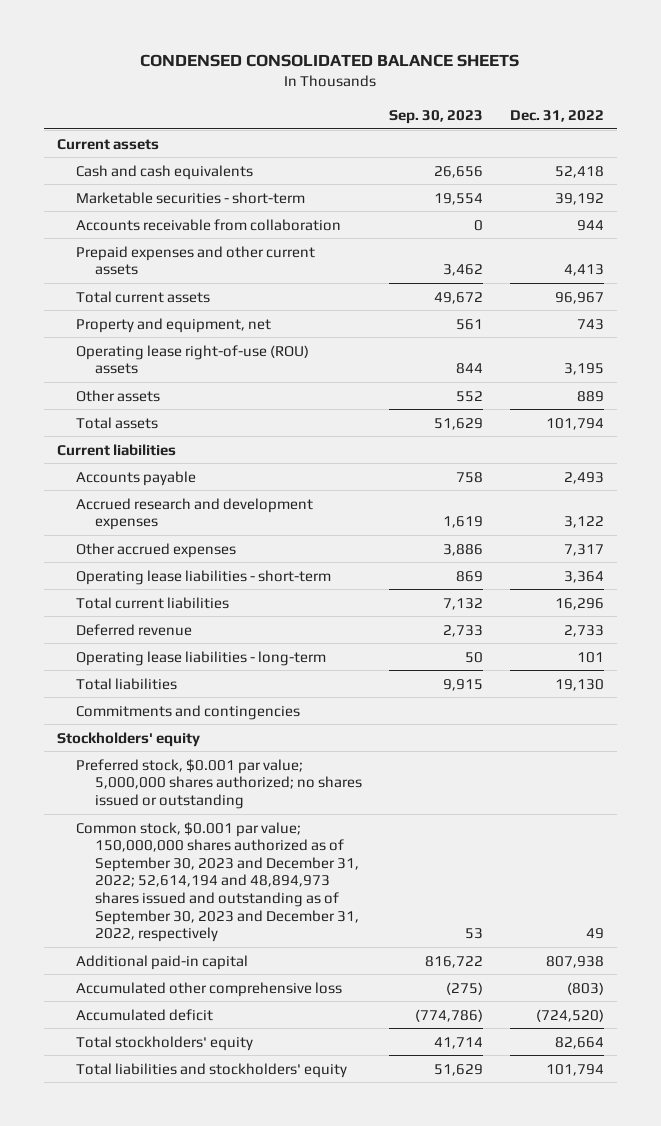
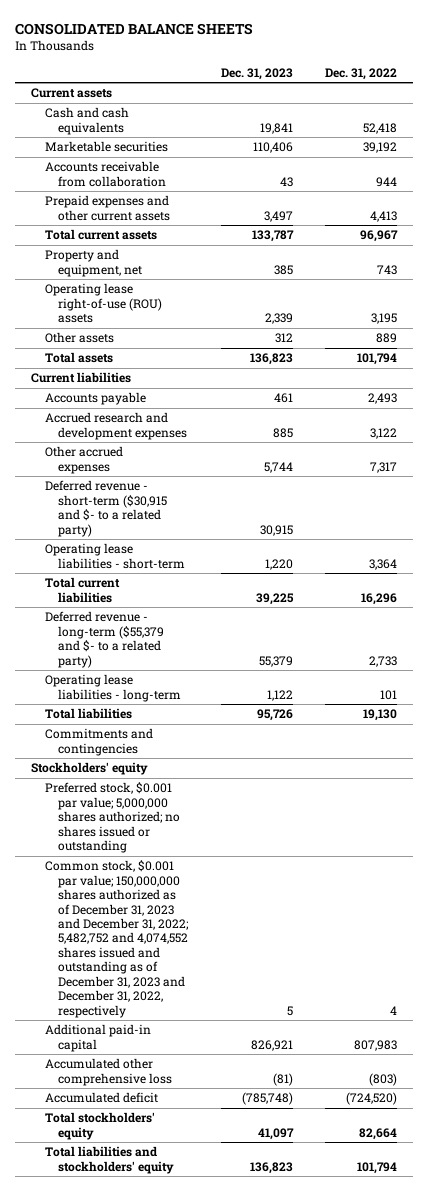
- CONDENSED CONSOLIDATED BALANCE SHEETS
+ CONSOLIDATED BALANCE SHEETS
- | Sep. 30, 2023 | Dec. 31, 2022
+ | Dec. 31, 2023 | Dec. 31, 2022
- Marketable securities - short-term | 19,554 | 39,192
+ Marketable securities | 110,406 | 39,192
+ Deferred revenue - short-term ($30,915 and $- to a related party) | 30,915 |
- Deferred revenue | 2,733 | 2,733
+ Deferred revenue - long-term ($55,379 and $- to a related party) | 55,379 | 2,733
- Common stock, $0.001 par value; 150,000,000 shares authorized as of September 30, 2023 and December 31, 2022; 52,614,194 and 48,894,973 shares issued and outstanding as of September 30, 2023 and December 31, 2022, respectively | 53 | 49
- Additional paid-in capital | 816,722 | 807,938
+ Common stock, $0.001 par value; 150,000,000 shares authorized as of December 31, 2023 and December 31, 2022; 5,482,752 and 4,074,552 shares issued and outstanding as of December 31, 2023 and December 31, 2022, respectively | 5 | 4
+ Additional paid-in capital | 826,921 | 807,983

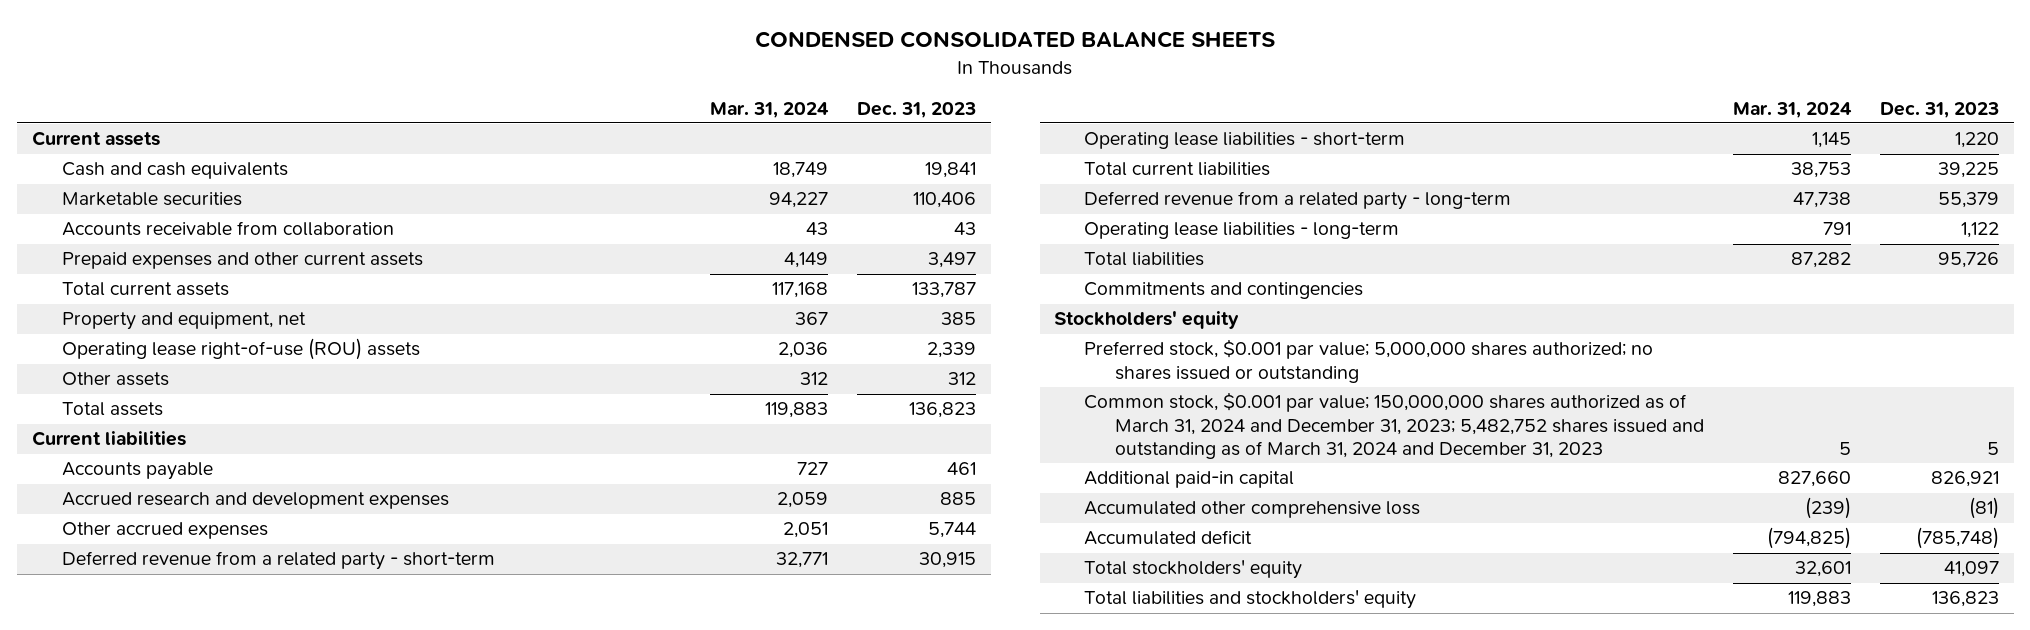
- CONSOLIDATED BALANCE SHEETS
+ CONDENSED CONSOLIDATED BALANCE SHEETS
- | Dec. 31, 2023 | Dec. 31, 2022
+ | Mar. 31, 2024 | Dec. 31, 2023
- Deferred revenue - short-term ($30,915 and $- to a related party) | 30,915 |
+ Deferred revenue from a related party - short-term | 32,771 | 30,915
- Deferred revenue - long-term ($55,379 and $- to a related party) | 55,379 | 2,733
+ Deferred revenue from a related party - long-term | 47,738 | 55,379
- Common stock, $0.001 par value; 150,000,000 shares authorized as of December 31, 2023 and December 31, 2022; 5,482,752 and 4,074,552 shares issued and outstanding as of December 31, 2023 and December 31, 2022, respectively | 5 | 4
+ Common stock, $0.001 par value; 150,000,000 shares authorized as of March 31, 2024 and December 31, 2023; 5,482,752 shares issued and outstanding as of March 31, 2024 and December 31, 2023 | 5 | 5

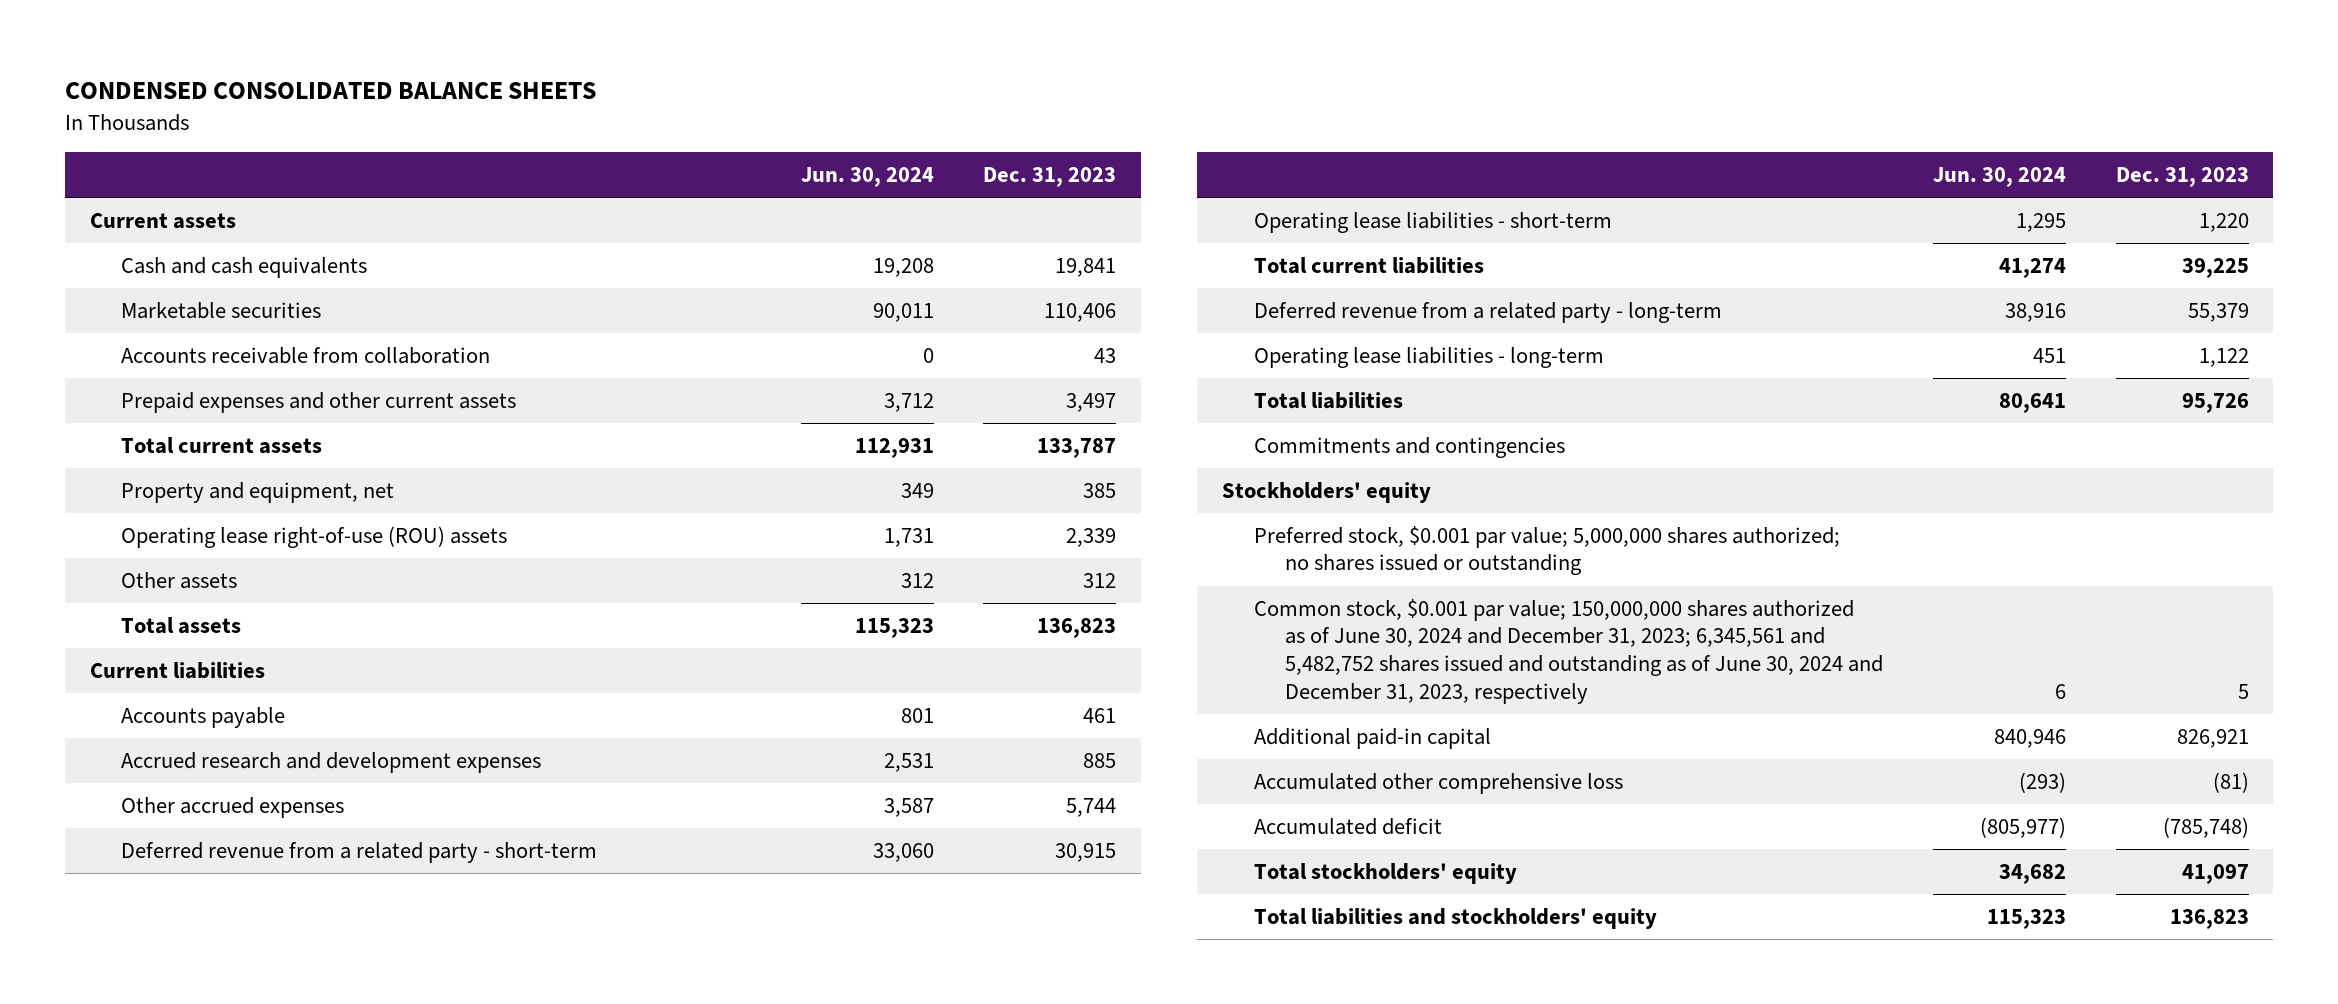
- | Mar. 31, 2024 | Dec. 31, 2023
+ | Jun. 30, 2024 | Dec. 31, 2023
- Common stock, $0.001 par value; 150,000,000 shares authorized as of March 31, 2024 and December 31, 2023; 5,482,752 shares issued and outstanding as of March 31, 2024 and December 31, 2023 | 5 | 5
+ Common stock, $0.001 par value; 150,000,000 shares authorized as of June 30, 2024 and December 31, 2023; 6,345,561 and 5,482,752 shares issued and outstanding as of June 30, 2024 and December 31, 2023, respectively | 6 | 5

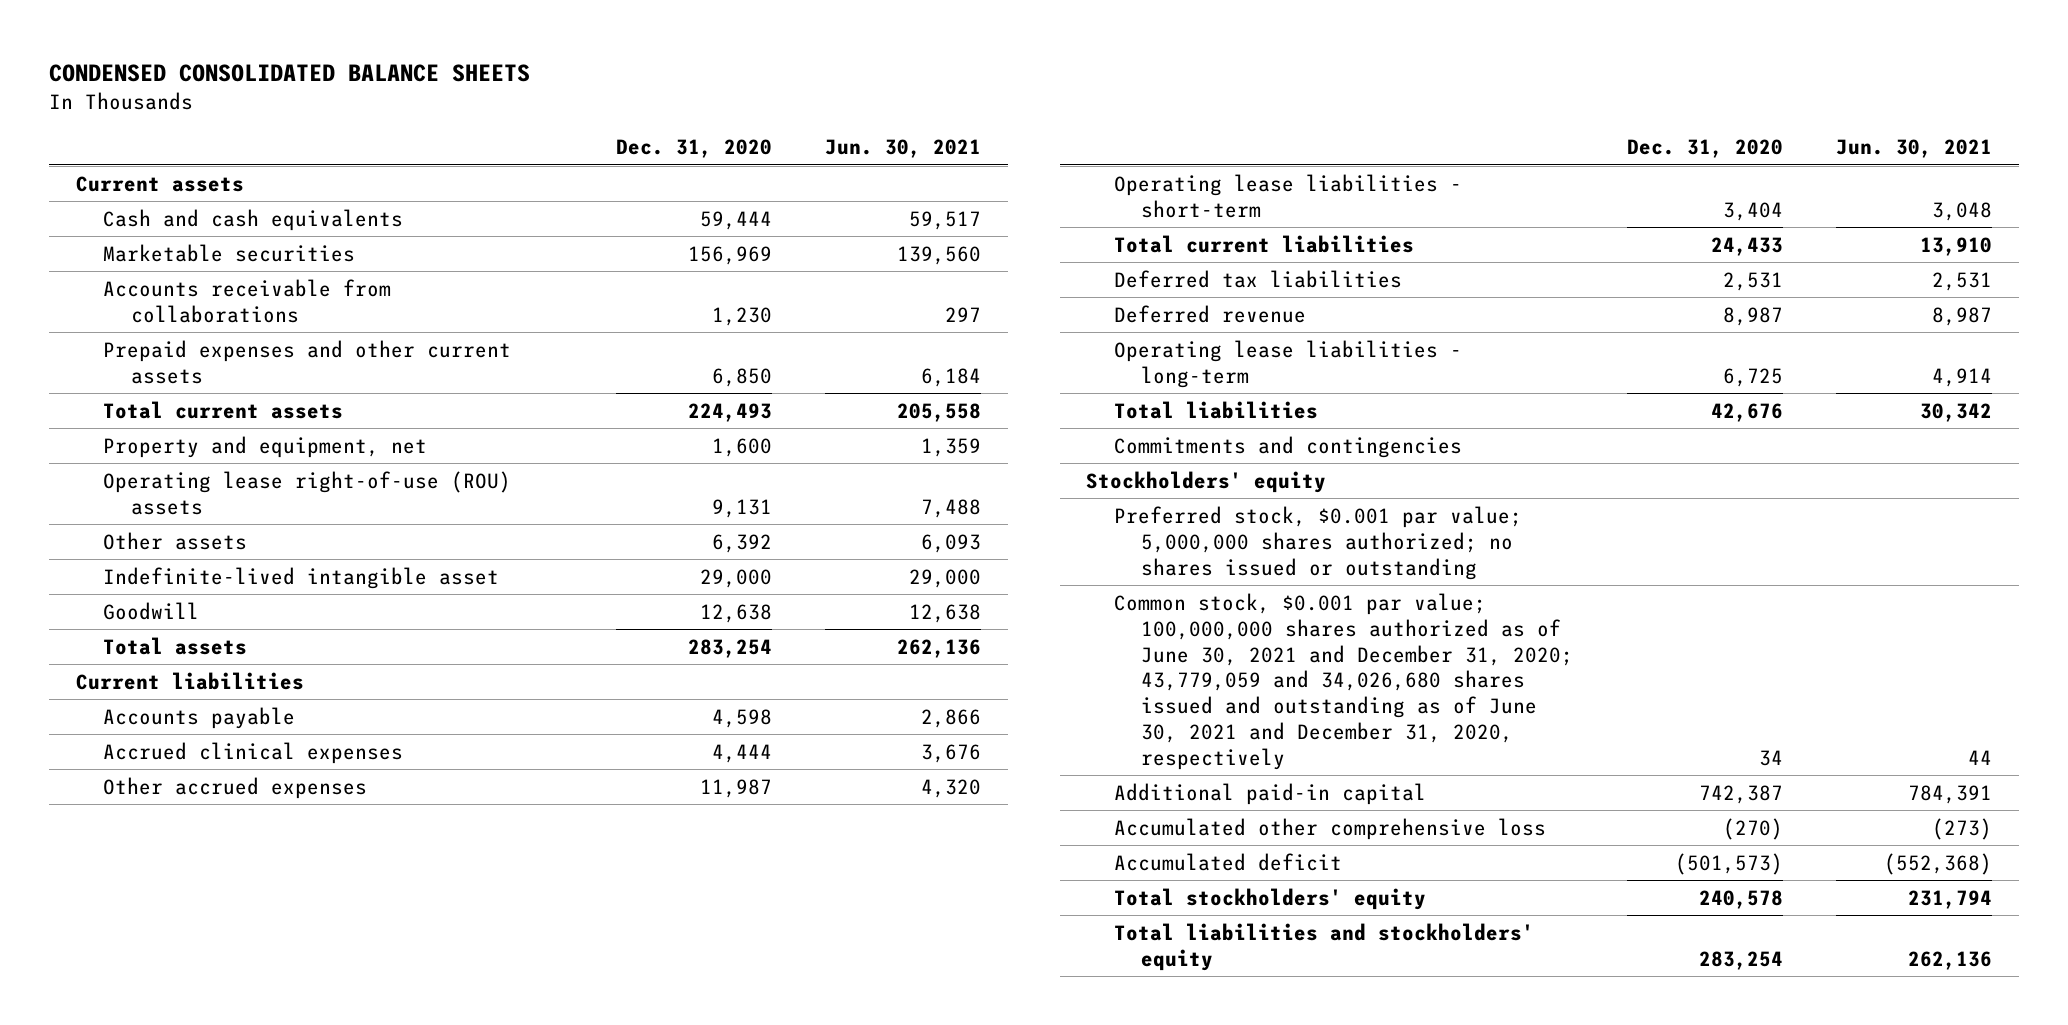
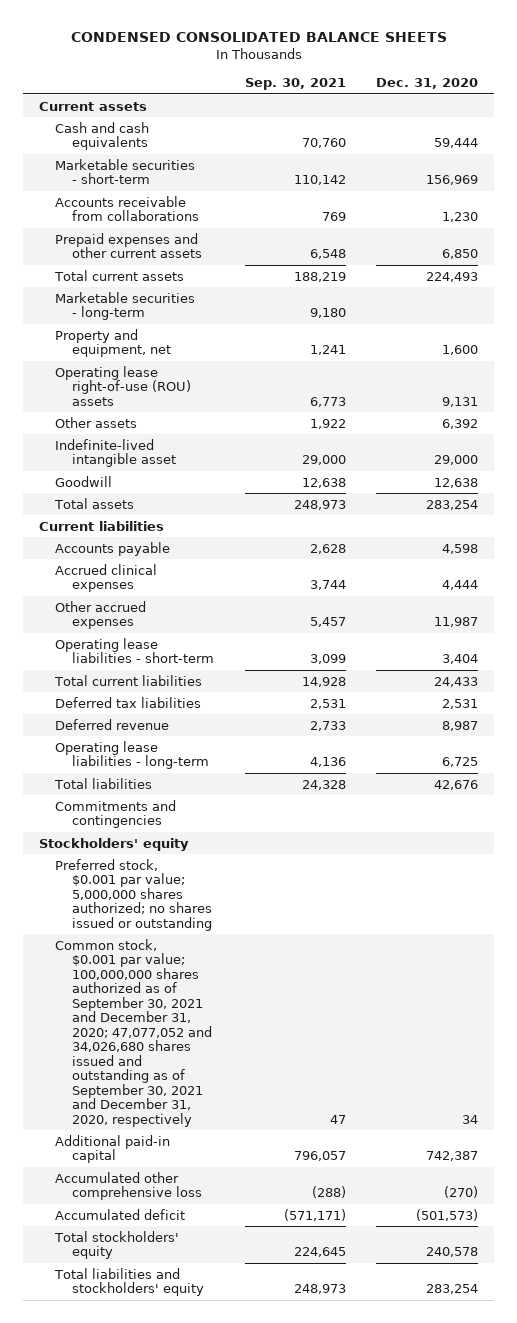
- | Dec. 31, 2020 | Jun. 30, 2021
+ | Sep. 30, 2021 | Dec. 31, 2020
- Marketable securities | 156,969 | 139,560
+ Marketable securities - short-term | 110,142 | 156,969
+ Marketable securities - long-term | 9,180 |
- Common stock, $0.001 par value; 100,000,000 shares authorized as of June 30, 2021 and December 31, 2020; 43,779,059 and 34,026,680 shares issued and outstanding as of June 30, 2021 and December 31, 2020, respectively | 34 | 44
+ Common stock, $0.001 par value; 100,000,000 shares authorized as of September 30, 2021 and December 31, 2020; 47,077,052 and 34,026,680 shares issued and outstanding as of September 30, 2021 and December 31, 2020, respectively | 47 | 34

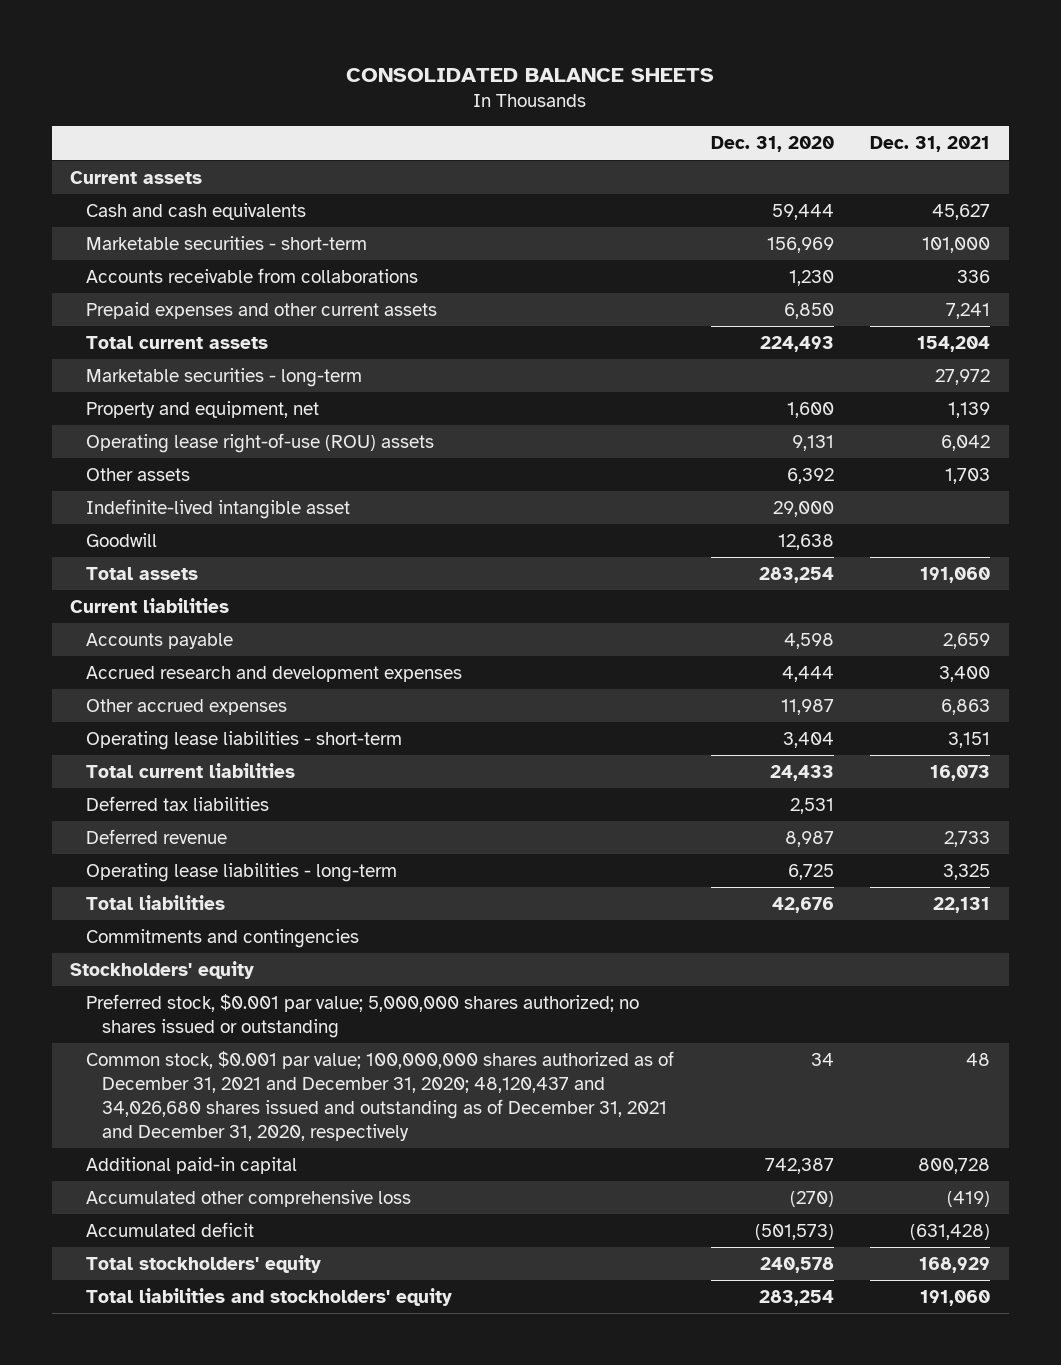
- CONDENSED CONSOLIDATED BALANCE SHEETS
+ CONSOLIDATED BALANCE SHEETS
- | Sep. 30, 2021 | Dec. 31, 2020
+ | Dec. 31, 2020 | Dec. 31, 2021
- Accrued clinical expenses | 3,744 | 4,444
+ Accrued research and development expenses | 4,444 | 3,400
- Common stock, $0.001 par value; 100,000,000 shares authorized as of September 30, 2021 and December 31, 2020; 47,077,052 and 34,026,680 shares issued and outstanding as of September 30, 2021 and December 31, 2020, respectively | 47 | 34
+ Common stock, $0.001 par value; 100,000,000 shares authorized as of December 31, 2021 and December 31, 2020; 48,120,437 and 34,026,680 shares issued and outstanding as of December 31, 2021 and December 31, 2020, respectively | 34 | 48

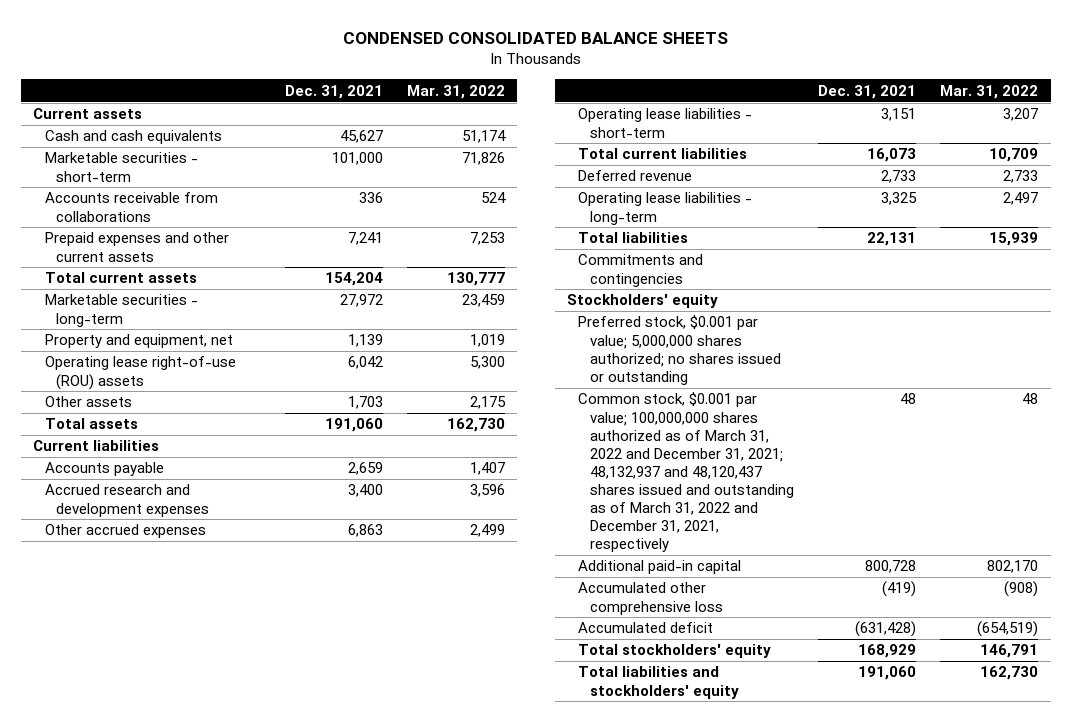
- CONSOLIDATED BALANCE SHEETS
+ CONDENSED CONSOLIDATED BALANCE SHEETS
- | Dec. 31, 2020 | Dec. 31, 2021
+ | Dec. 31, 2021 | Mar. 31, 2022
- Indefinite-lived intangible asset | 29,000 |
- Goodwill | 12,638 |
- Deferred tax liabilities | 2,531 |
- Common stock, $0.001 par value; 100,000,000 shares authorized as of December 31, 2021 and December 31, 2020; 48,120,437 and 34,026,680 shares issued and outstanding as of December 31, 2021 and December 31, 2020, respectively | 34 | 48
+ Common stock, $0.001 par value; 100,000,000 shares authorized as of March 31, 2022 and December 31, 2021; 48,132,937 and 48,120,437 shares issued and outstanding as of March 31, 2022 and December 31, 2021, respectively | 48 | 48

